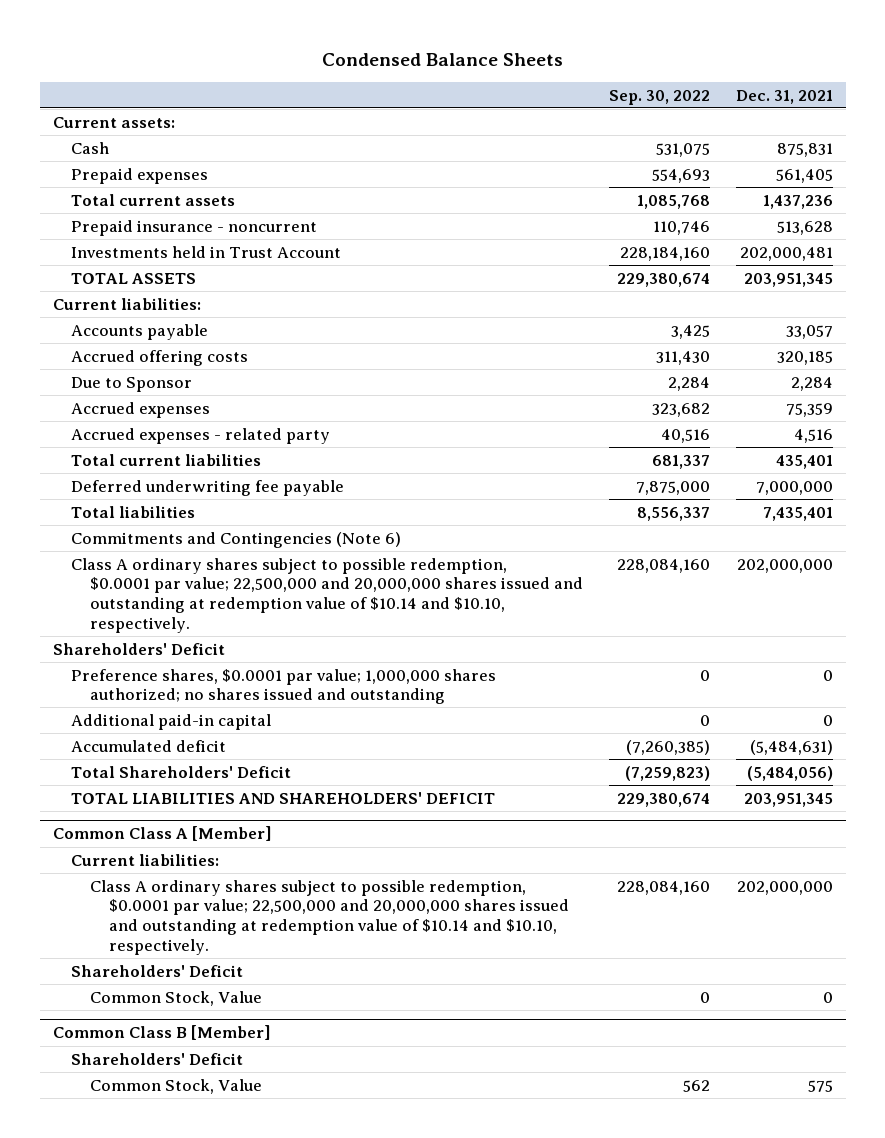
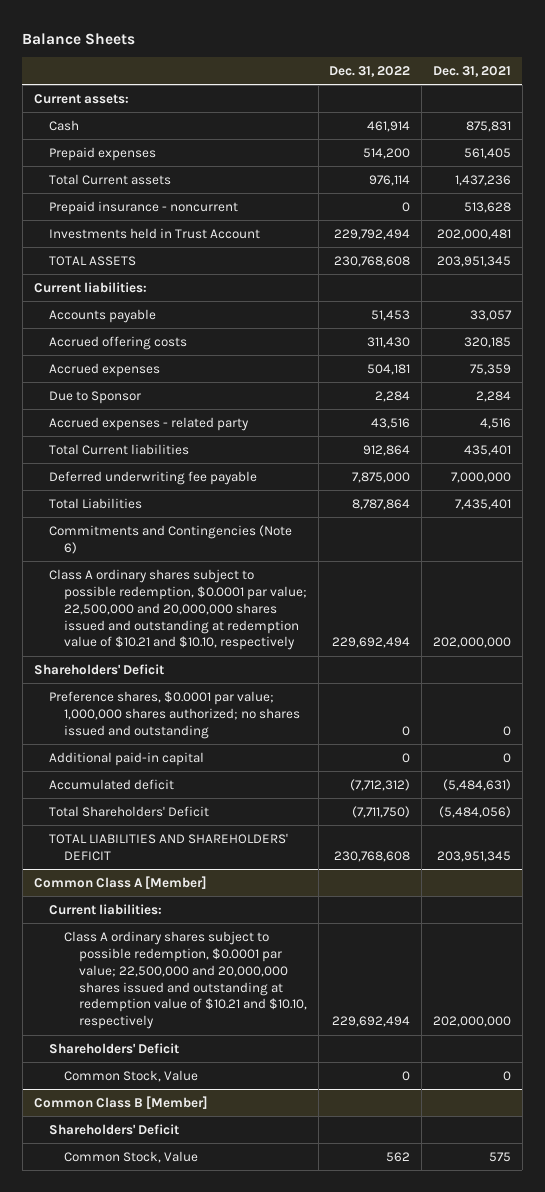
- Condensed Balance Sheets
+ Balance Sheets
- | Sep. 30, 2022 | Dec. 31, 2021
+ | Dec. 31, 2022 | Dec. 31, 2021
- Total current assets | 1,085,768 | 1,437,236
+ Total Current assets | 976,114 | 1,437,236
moved down: Due to Sponsor | 2,284 | 2,284
- Total current liabilities | 681,337 | 435,401
+ Total Current liabilities | 912,864 | 435,401
- Total liabilities | 8,556,337 | 7,435,401
+ Total Liabilities | 8,787,864 | 7,435,401
- Class A ordinary shares subject to possible redemption, $0.0001 par value; 22,500,000 and 20,000,000 shares issued and outstanding at redemption value of $10.14 and $10.10, respectively. | 228,084,160 | 202,000,000
+ Class A ordinary shares subject to possible redemption, $0.0001 par value; 22,500,000 and 20,000,000 shares issued and outstanding at redemption value of $10.21 and $10.10, respectively | 229,692,494 | 202,000,000
@ Common Class A [Member]
- Class A ordinary shares subject to possible redemption, $0.0001 par value; 22,500,000 and 20,000,000 shares issued and outstanding at redemption value of $10.14 and $10.10, respectively. | 228,084,160 | 202,000,000
+ Class A ordinary shares subject to possible redemption, $0.0001 par value; 22,500,000 and 20,000,000 shares issued and outstanding at redemption value of $10.21 and $10.10, respectively | 229,692,494 | 202,000,000

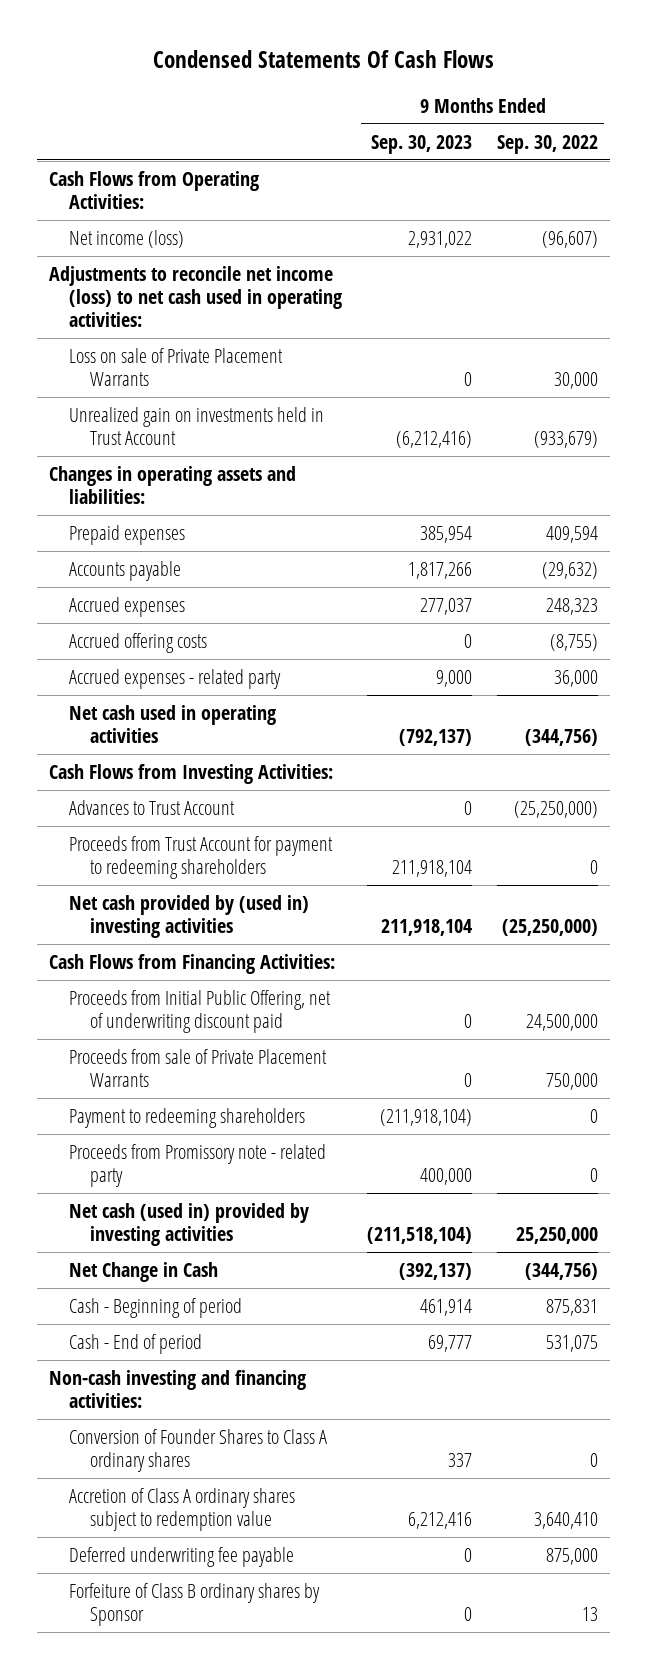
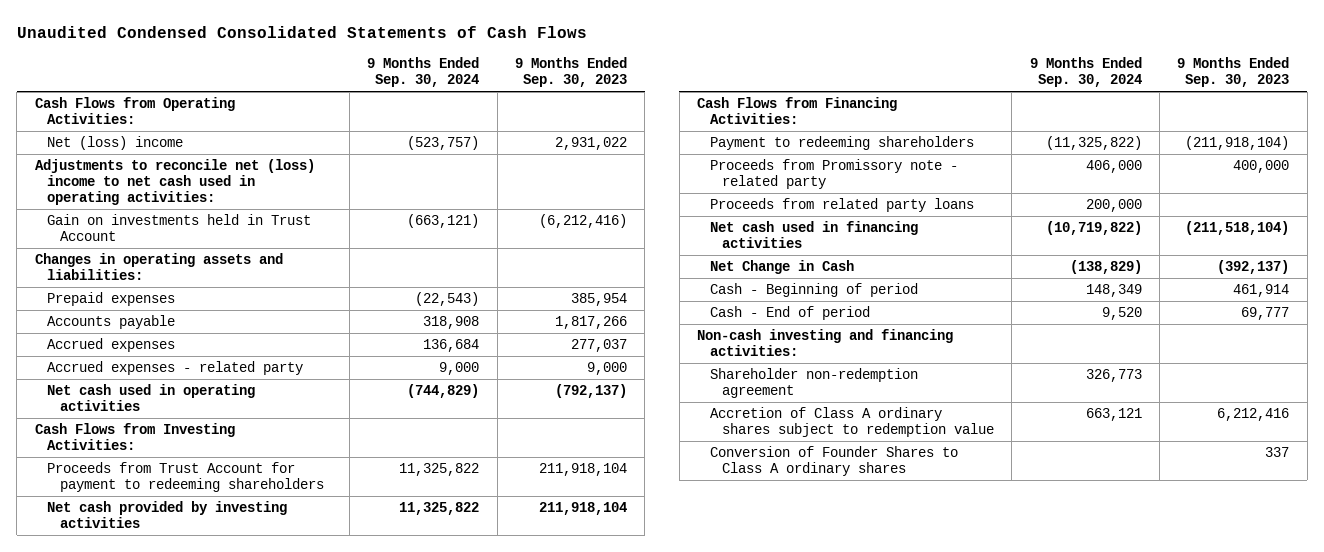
- Condensed Statements Of Cash Flows
+ Unaudited Condensed Consolidated Statements of Cash Flows
- | 9 Months Ended Sep. 30, 2023 | 9 Months Ended Sep. 30, 2022
+ | 9 Months Ended Sep. 30, 2024 | 9 Months Ended Sep. 30, 2023
- Net income (loss) | 2,931,022 | (96,607)
- Adjustments to reconcile net income (loss) to net cash used in operating activities:
- Loss on sale of Private Placement Warrants | 0 | 30,000
- Unrealized gain on investments held in Trust Account | (6,212,416) | (933,679)
+ Net (loss) income | (523,757) | 2,931,022
+ Adjustments to reconcile net (loss) income to net cash used in operating activities:
+ Gain on investments held in Trust Account | (663,121) | (6,212,416)
- Accrued offering costs | 0 | (8,755)
- Advances to Trust Account | 0 | (25,250,000)
- Net cash provided by (used in) investing activities | 211,918,104 | (25,250,000)
+ Net cash provided by investing activities | 11,325,822 | 211,918,104
- Proceeds from Initial Public Offering, net of underwriting discount paid | 0 | 24,500,000
- Proceeds from sale of Private Placement Warrants | 0 | 750,000
- Net cash (used in) provided by investing activities | (211,518,104) | 25,250,000
+ Proceeds from related party loans | 200,000 |
+ Net cash used in financing activities | (10,719,822) | (211,518,104)
+ Shareholder non-redemption agreement | 326,773 |
- Deferred underwriting fee payable | 0 | 875,000
- Forfeiture of Class B ordinary shares by Sponsor | 0 | 13
moved down: Conversion of Founder Shares to Class A ordinary shares | | 337

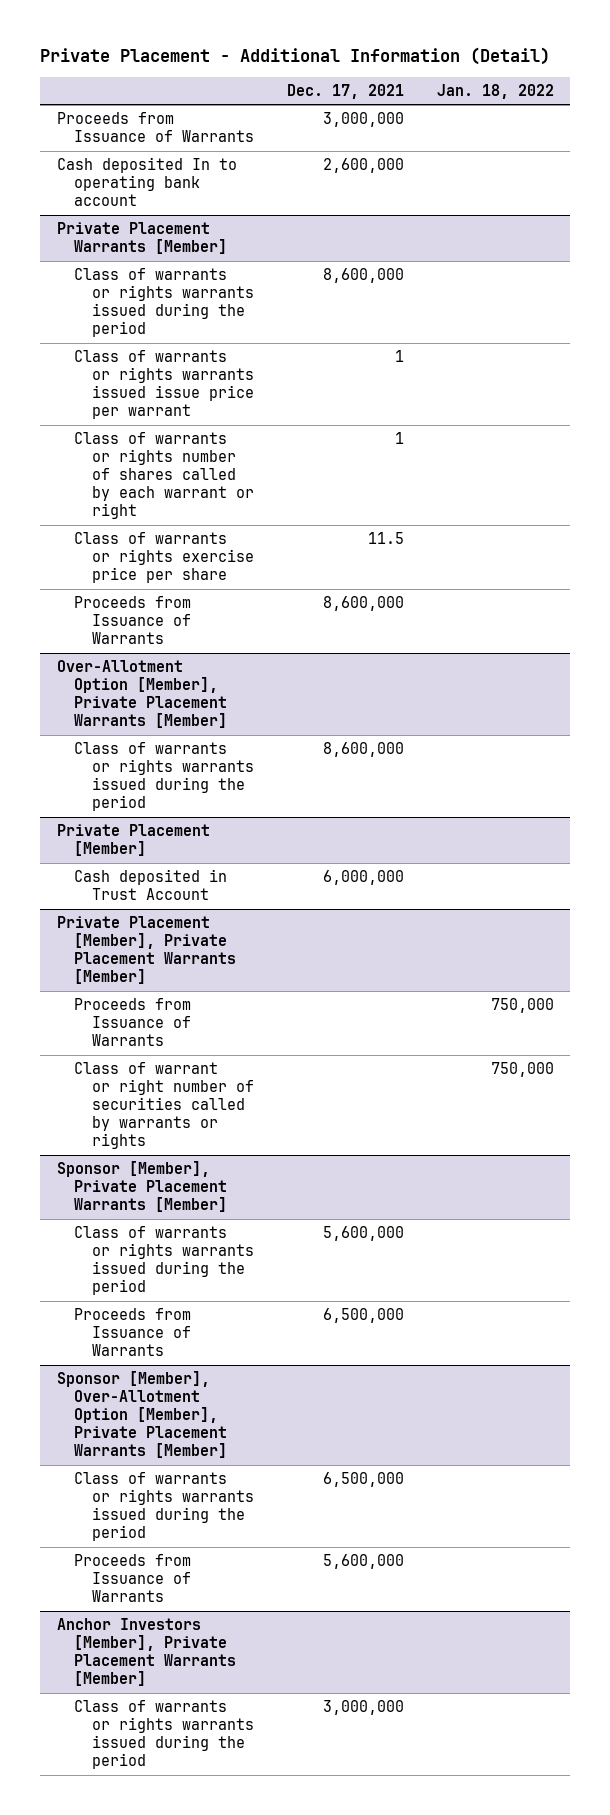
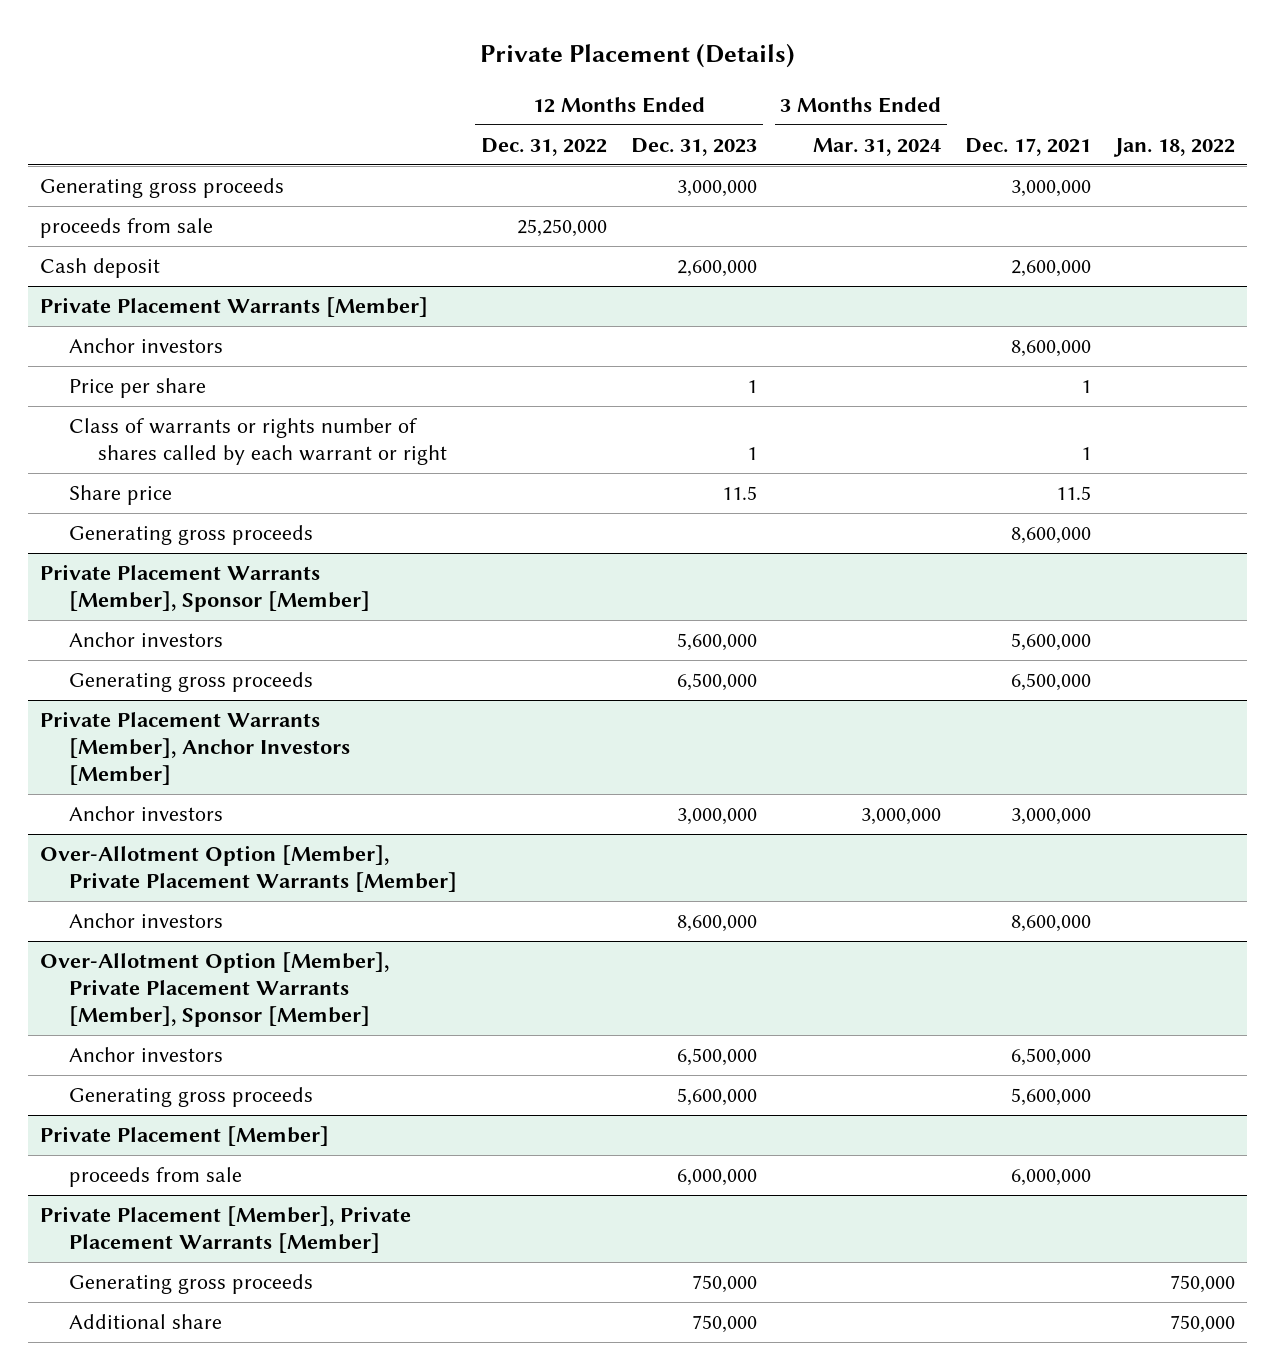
- Private Placement - Additional Information (Detail)
+ Private Placement (Details)
- | Dec. 17, 2021 | Jan. 18, 2022
+ | 12 Months Ended Dec. 31, 2022 | 12 Months Ended Dec. 31, 2023 | 3 Months Ended Mar. 31, 2024 | Dec. 17, 2021 | Jan. 18, 2022
- Proceeds from Issuance of Warrants | 3,000,000 |
- Cash deposited In to operating bank account | 2,600,000 |
+ Generating gross proceeds | | 3,000,000 | | 3,000,000 |
+ proceeds from sale | 25,250,000 | | | |
+ Cash deposit | | 2,600,000 | | 2,600,000 |
@ Private Placement Warrants [Member]
- Class of warrants or rights warrants issued during the period | 8,600,000 |
- Class of warrants or rights warrants issued issue price per warrant | 1 |
+ Anchor investors | | | | 8,600,000 |
+ Price per share | | 1 | | 1 |
- Class of warrants or rights exercise price per share | 11.5 |
- Proceeds from Issuance of Warrants | 8,600,000 |
+ Share price | | 11.5 | | 11.5 |
+ Generating gross proceeds | | | | 8,600,000 |
+ Private Placement Warrants [Member], Sponsor [Member]
+ Anchor investors | | 5,600,000 | | 5,600,000 |
+ Generating gross proceeds | | 6,500,000 | | 6,500,000 |
+ Private Placement Warrants [Member], Anchor Investors [Member]
+ Anchor investors | | 3,000,000 | 3,000,000 | 3,000,000 |
@ Over-Allotment Option [Member], Private Placement Warrants [Member]
- Class of warrants or rights warrants issued during the period | 8,600,000 |
+ Anchor investors | | 8,600,000 | | 8,600,000 |
+ Over-Allotment Option [Member], Private Placement Warrants [Member], Sponsor [Member]
+ Anchor investors | | 6,500,000 | | 6,500,000 |
+ Generating gross proceeds | | 5,600,000 | | 5,600,000 |
@ Private Placement [Member]
- Cash deposited in Trust Account | 6,000,000 |
+ proceeds from sale | | 6,000,000 | | 6,000,000 |
@ Private Placement [Member], Private Placement Warrants [Member]
- Proceeds from Issuance of Warrants | | 750,000
- Class of warrant or right number of securities called by warrants or rights | | 750,000
- Sponsor [Member], Private Placement Warrants [Member]
- Class of warrants or rights warrants issued during the period | 5,600,000 |
- Proceeds from Issuance of Warrants | 6,500,000 |
- Sponsor [Member], Over-Allotment Option [Member], Private Placement Warrants [Member]
- Class of warrants or rights warrants issued during the period | 6,500,000 |
- Proceeds from Issuance of Warrants | 5,600,000 |
- Anchor Investors [Member], Private Placement Warrants [Member]
- Class of warrants or rights warrants issued during the period | 3,000,000 |
@ Private Placement [Member], Private Placement Warrants [Member]
+ Generating gross proceeds | | 750,000 | | | 750,000
+ Additional share | | 750,000 | | | 750,000

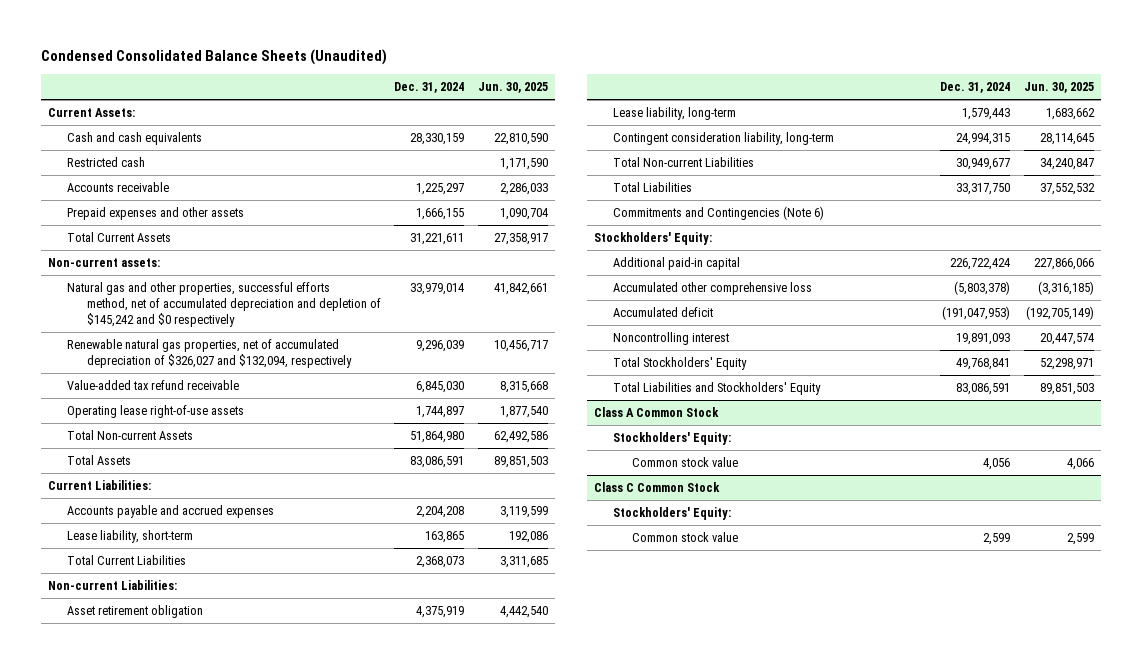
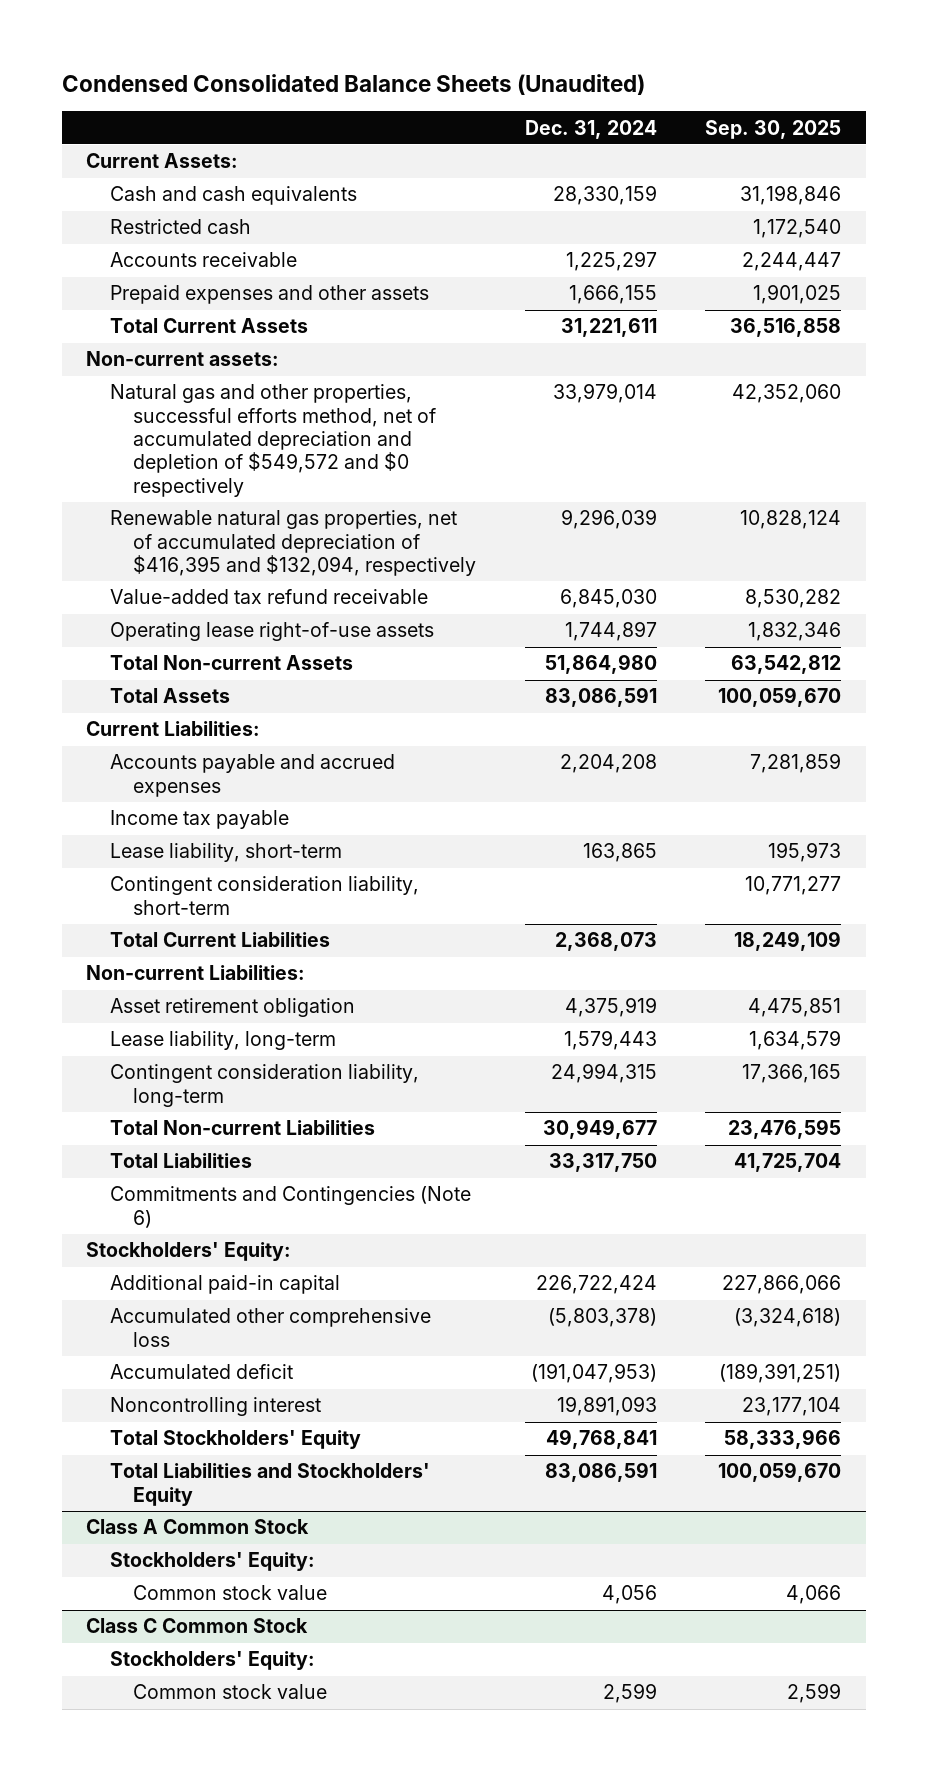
- | Dec. 31, 2024 | Jun. 30, 2025
+ | Dec. 31, 2024 | Sep. 30, 2025
- Natural gas and other properties, successful efforts method, net of accumulated depreciation and depletion of $145,242 and $0 respectively | 33,979,014 | 41,842,661
- Renewable natural gas properties, net of accumulated depreciation of $326,027 and $132,094, respectively | 9,296,039 | 10,456,717
+ Natural gas and other properties, successful efforts method, net of accumulated depreciation and depletion of $549,572 and $0 respectively | 33,979,014 | 42,352,060
+ Renewable natural gas properties, net of accumulated depreciation of $416,395 and $132,094, respectively | 9,296,039 | 10,828,124
+ Income tax payable
+ Contingent consideration liability, short-term | | 10,771,277

